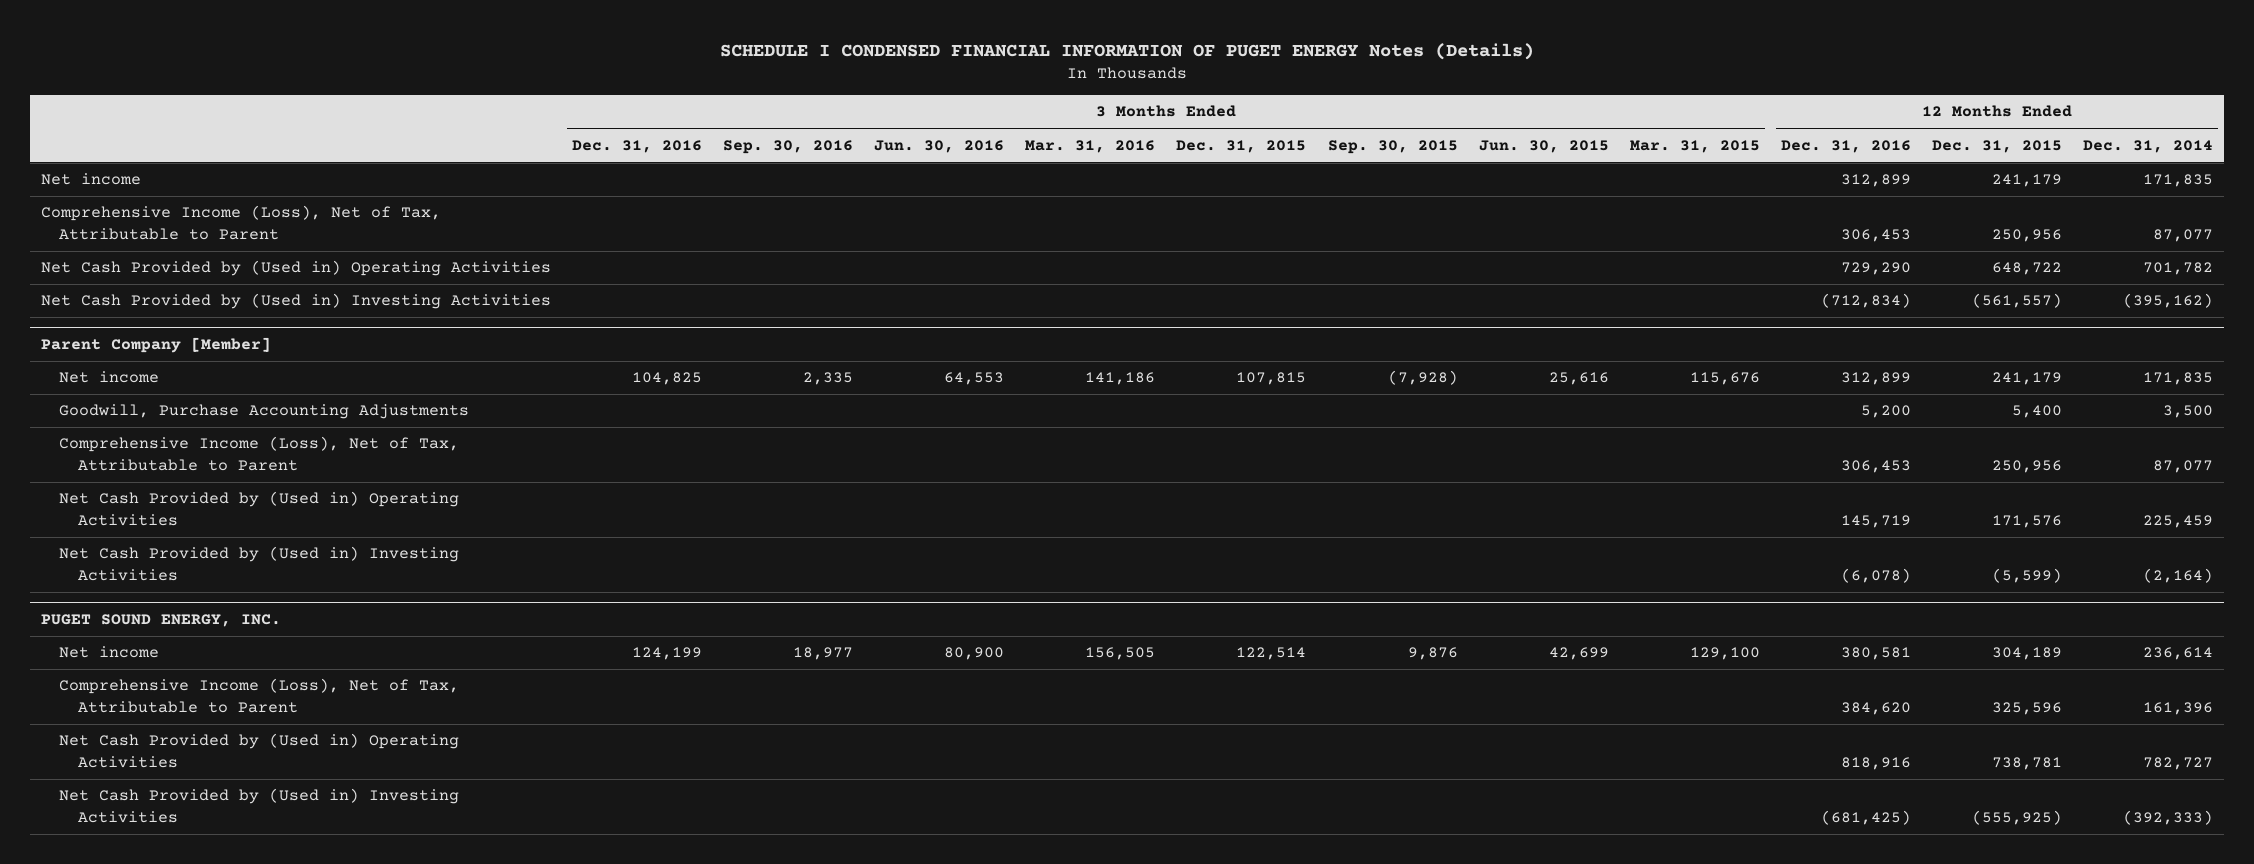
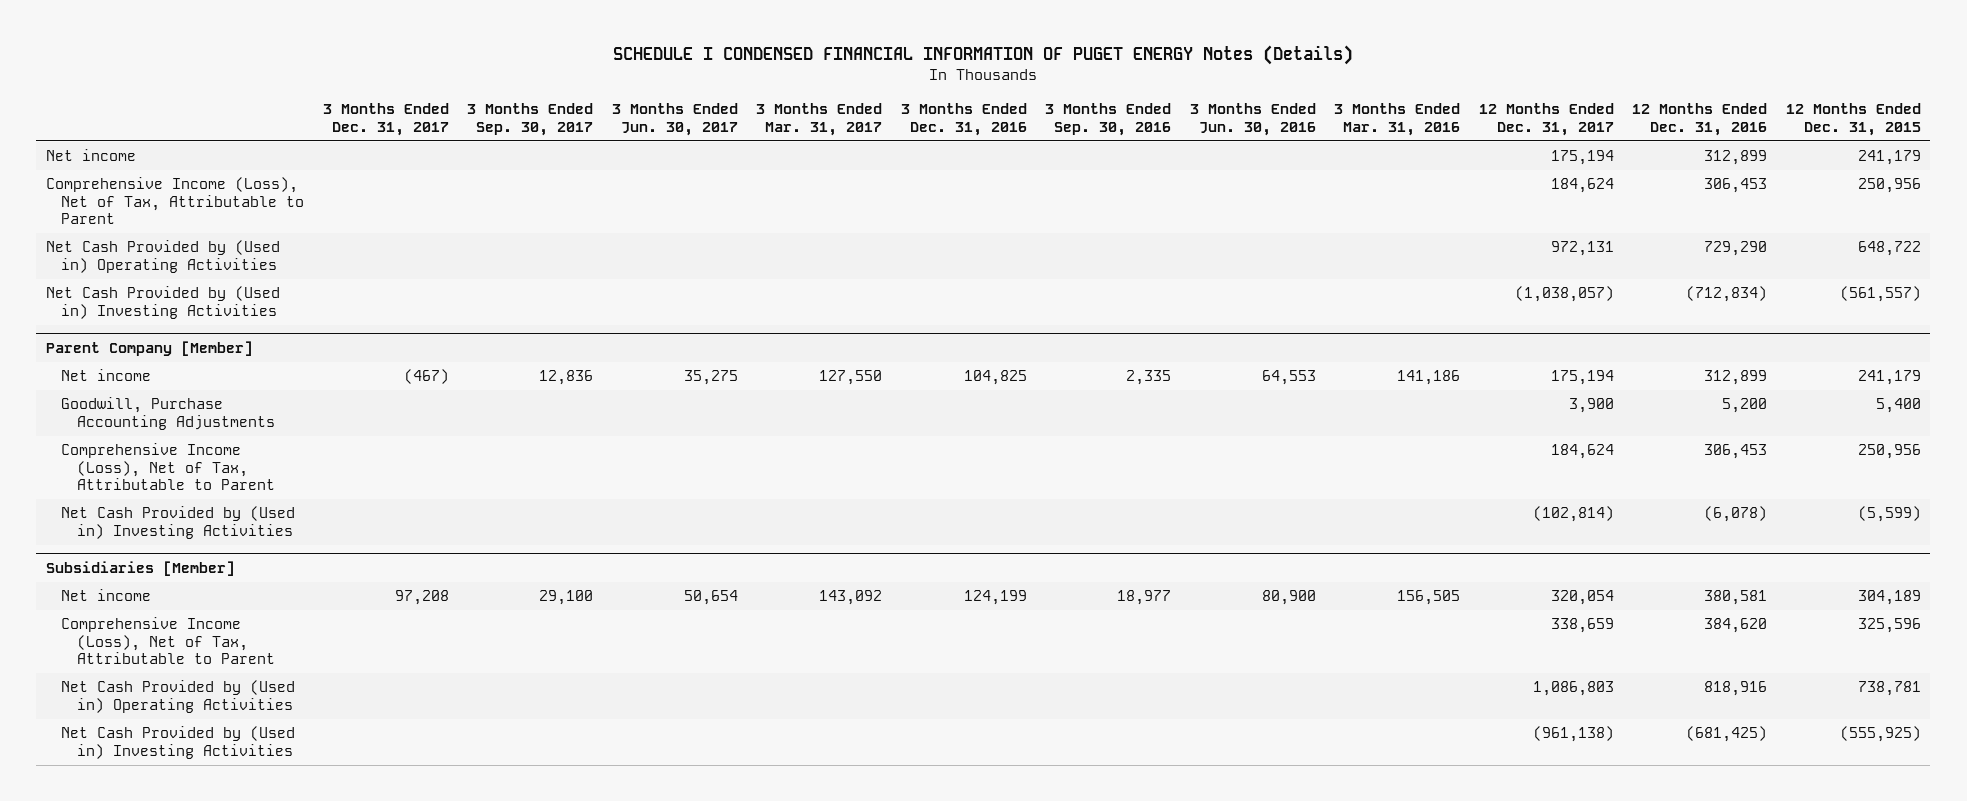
- | 3 Months Ended Dec. 31, 2016 | 3 Months Ended Sep. 30, 2016 | 3 Months Ended Jun. 30, 2016 | 3 Months Ended Mar. 31, 2016 | 3 Months Ended Dec. 31, 2015 | 3 Months Ended Sep. 30, 2015 | 3 Months Ended Jun. 30, 2015 | 3 Months Ended Mar. 31, 2015 | 12 Months Ended Dec. 31, 2016 | 12 Months Ended Dec. 31, 2015 | 12 Months Ended Dec. 31, 2014
+ | 3 Months Ended Dec. 31, 2017 | 3 Months Ended Sep. 30, 2017 | 3 Months Ended Jun. 30, 2017 | 3 Months Ended Mar. 31, 2017 | 3 Months Ended Dec. 31, 2016 | 3 Months Ended Sep. 30, 2016 | 3 Months Ended Jun. 30, 2016 | 3 Months Ended Mar. 31, 2016 | 12 Months Ended Dec. 31, 2017 | 12 Months Ended Dec. 31, 2016 | 12 Months Ended Dec. 31, 2015
@ Parent Company [Member]
- Net Cash Provided by (Used in) Operating Activities | | | | | | | | | 145,719 | 171,576 | 225,459
- PUGET SOUND ENERGY, INC.
+ Subsidiaries [Member]

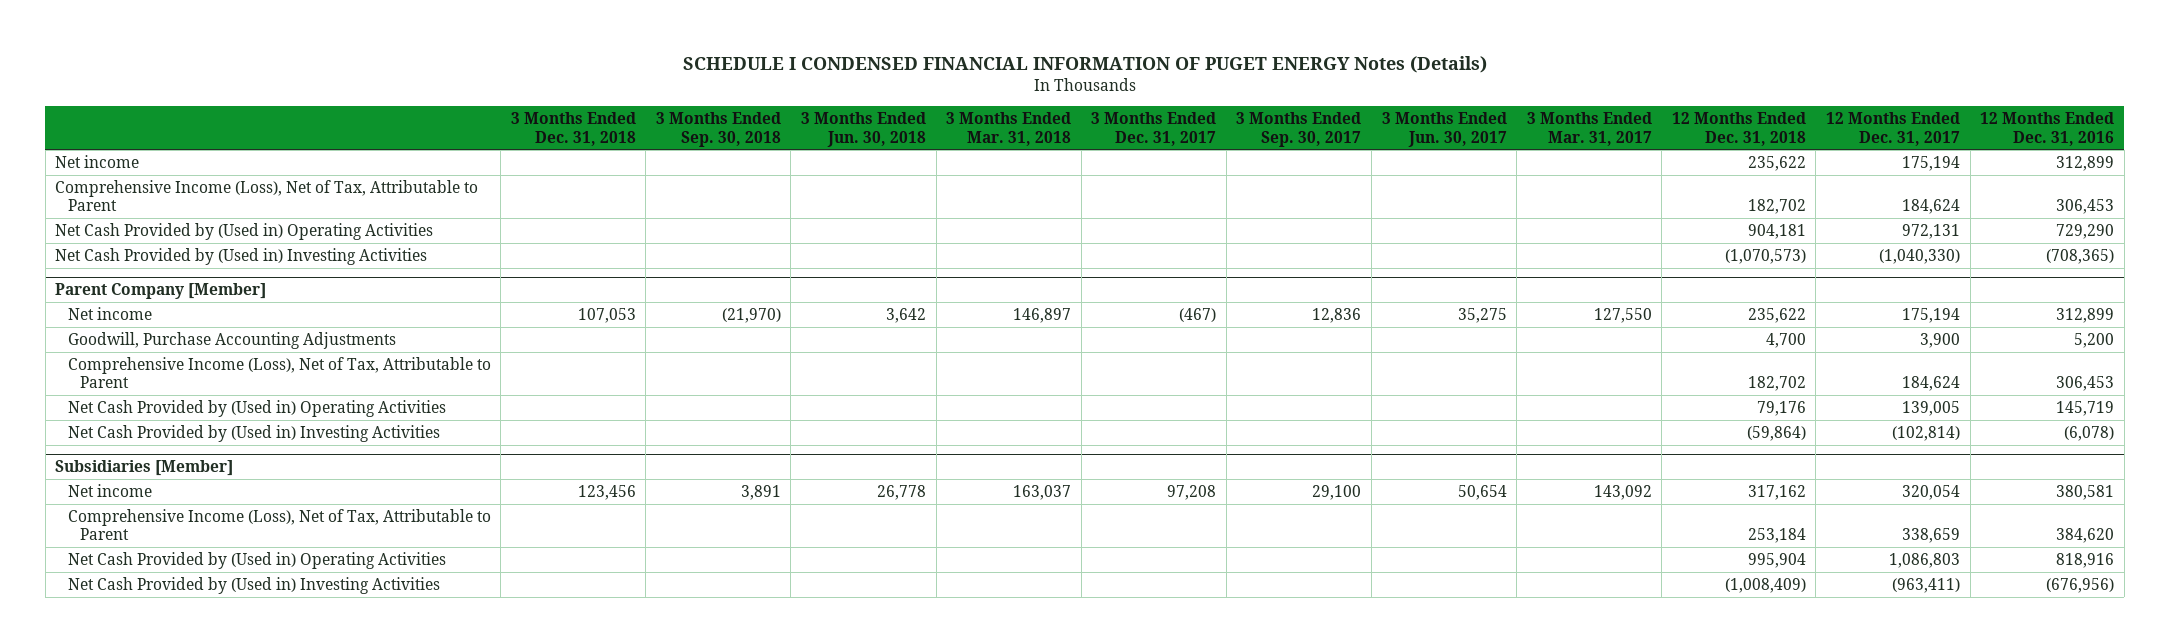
- | 3 Months Ended Dec. 31, 2017 | 3 Months Ended Sep. 30, 2017 | 3 Months Ended Jun. 30, 2017 | 3 Months Ended Mar. 31, 2017 | 3 Months Ended Dec. 31, 2016 | 3 Months Ended Sep. 30, 2016 | 3 Months Ended Jun. 30, 2016 | 3 Months Ended Mar. 31, 2016 | 12 Months Ended Dec. 31, 2017 | 12 Months Ended Dec. 31, 2016 | 12 Months Ended Dec. 31, 2015
+ | 3 Months Ended Dec. 31, 2018 | 3 Months Ended Sep. 30, 2018 | 3 Months Ended Jun. 30, 2018 | 3 Months Ended Mar. 31, 2018 | 3 Months Ended Dec. 31, 2017 | 3 Months Ended Sep. 30, 2017 | 3 Months Ended Jun. 30, 2017 | 3 Months Ended Mar. 31, 2017 | 12 Months Ended Dec. 31, 2018 | 12 Months Ended Dec. 31, 2017 | 12 Months Ended Dec. 31, 2016
- Net Cash Provided by (Used in) Investing Activities | | | | | | | | | (1,038,057) | (712,834) | (561,557)
+ Net Cash Provided by (Used in) Investing Activities | | | | | | | | | (1,070,573) | (1,040,330) | (708,365)
@ Parent Company [Member]
+ Net Cash Provided by (Used in) Operating Activities | | | | | | | | | 79,176 | 139,005 | 145,719
@ Subsidiaries [Member]
- Net Cash Provided by (Used in) Investing Activities | | | | | | | | | (961,138) | (681,425) | (555,925)
+ Net Cash Provided by (Used in) Investing Activities | | | | | | | | | (1,008,409) | (963,411) | (676,956)

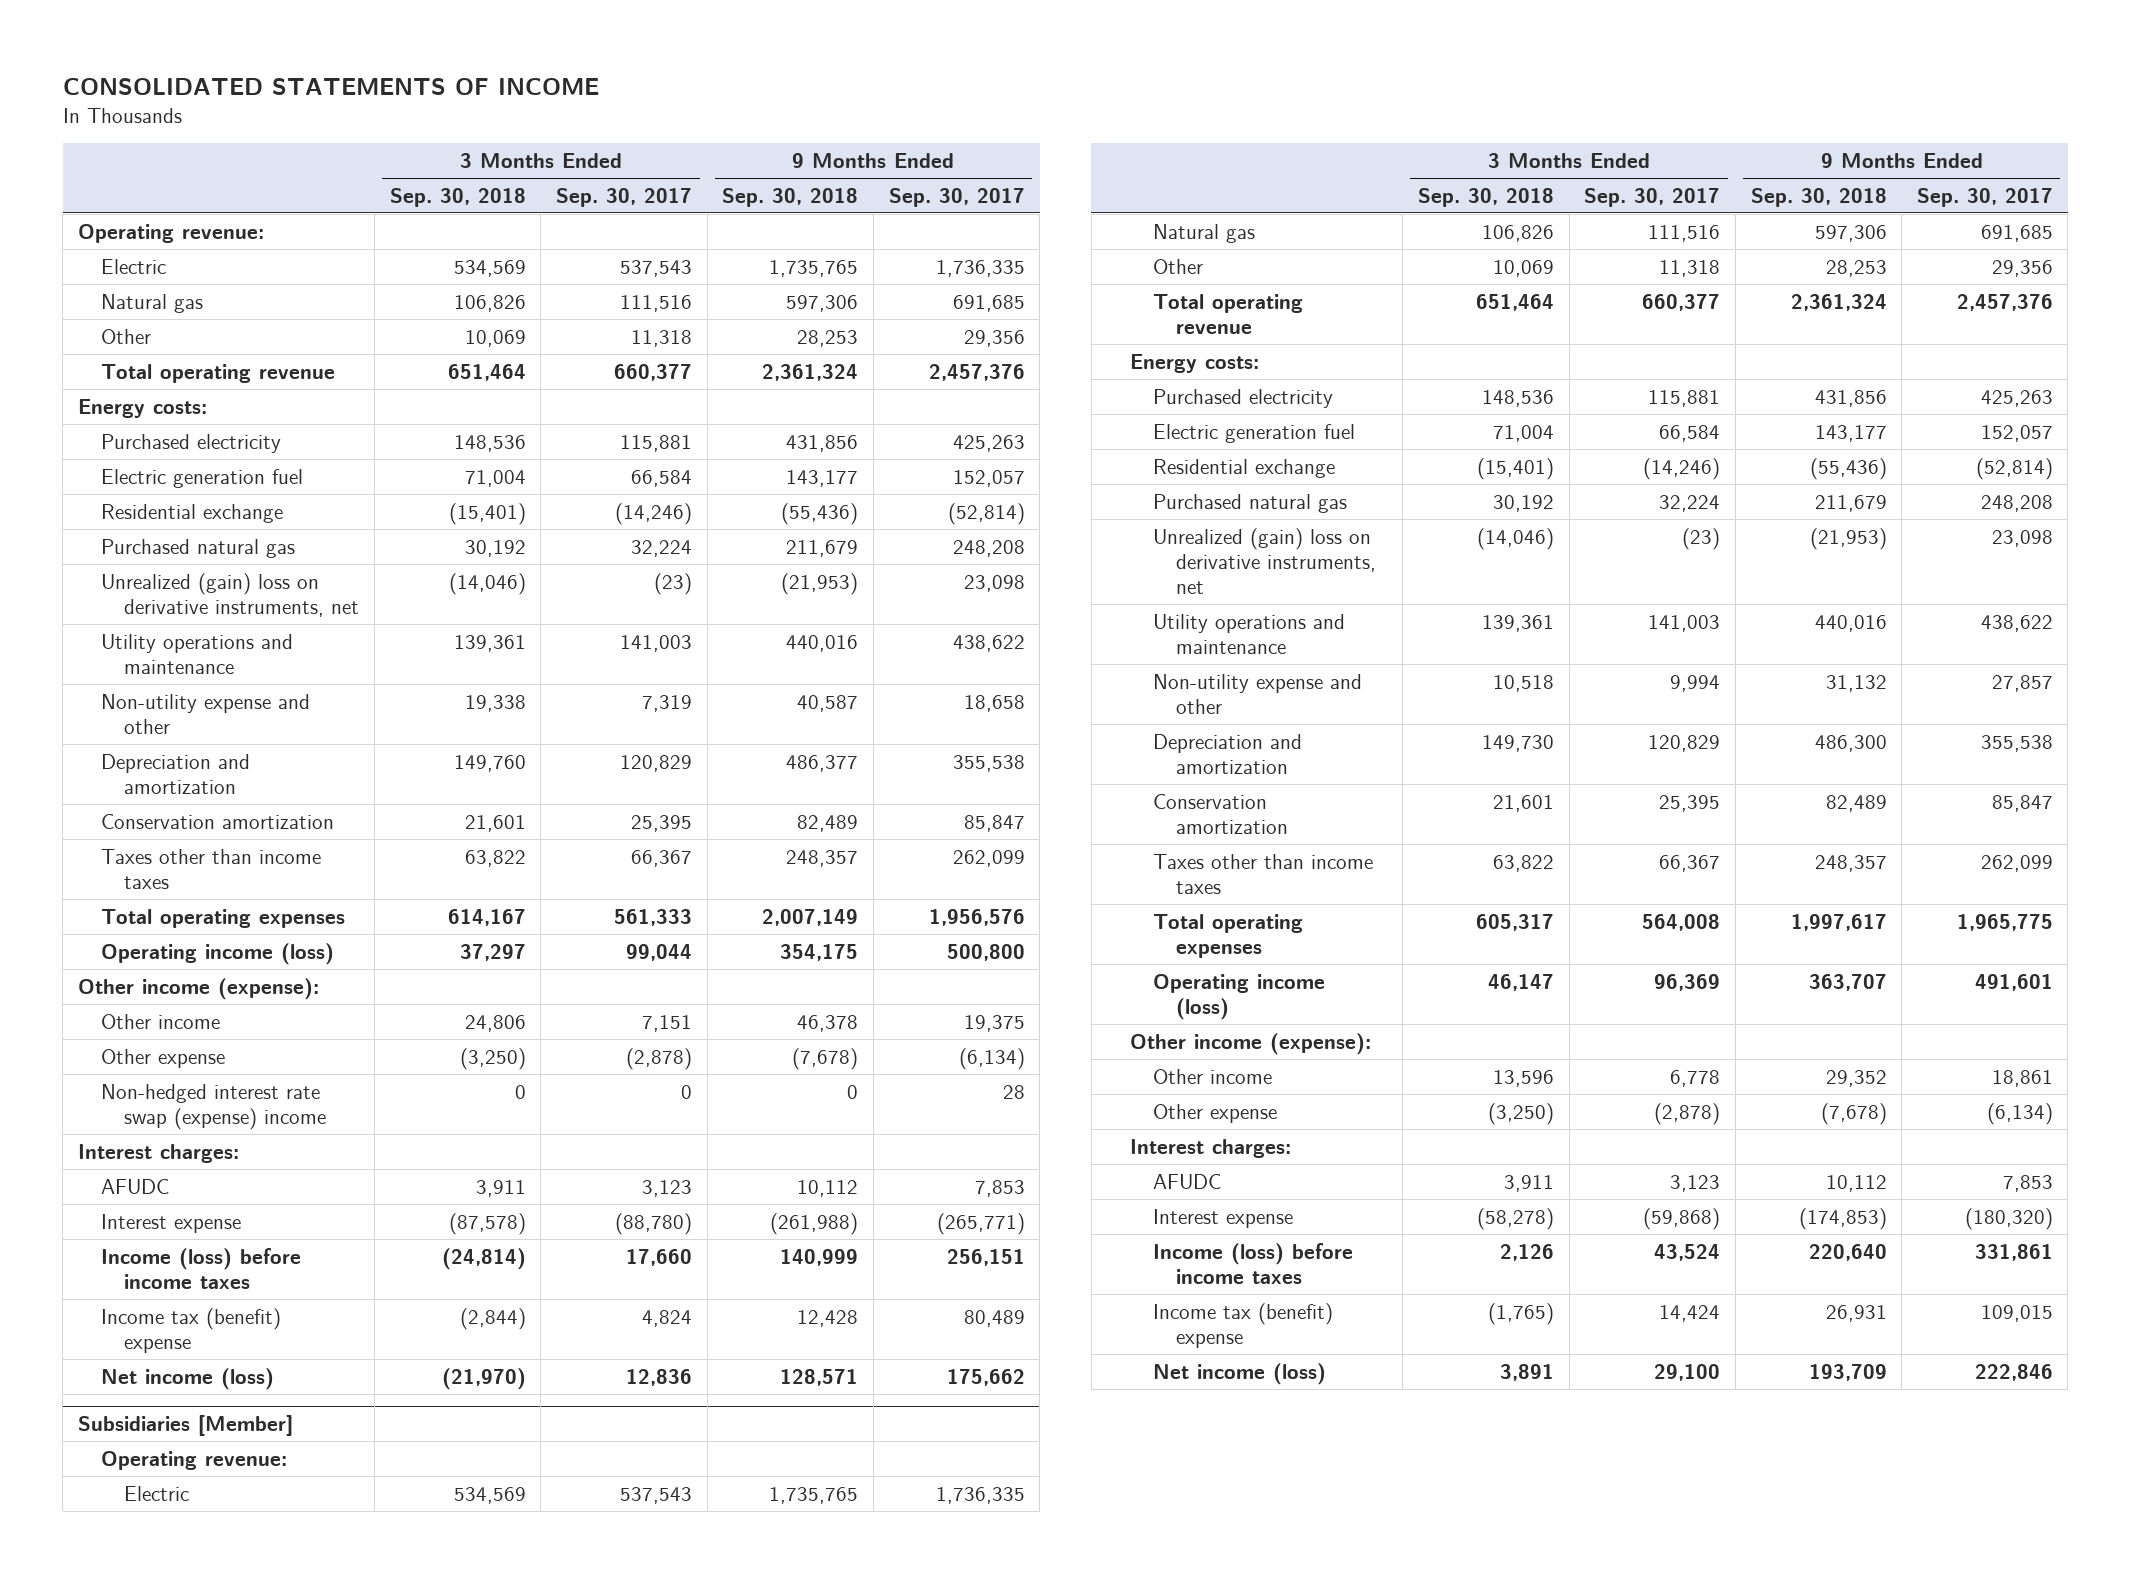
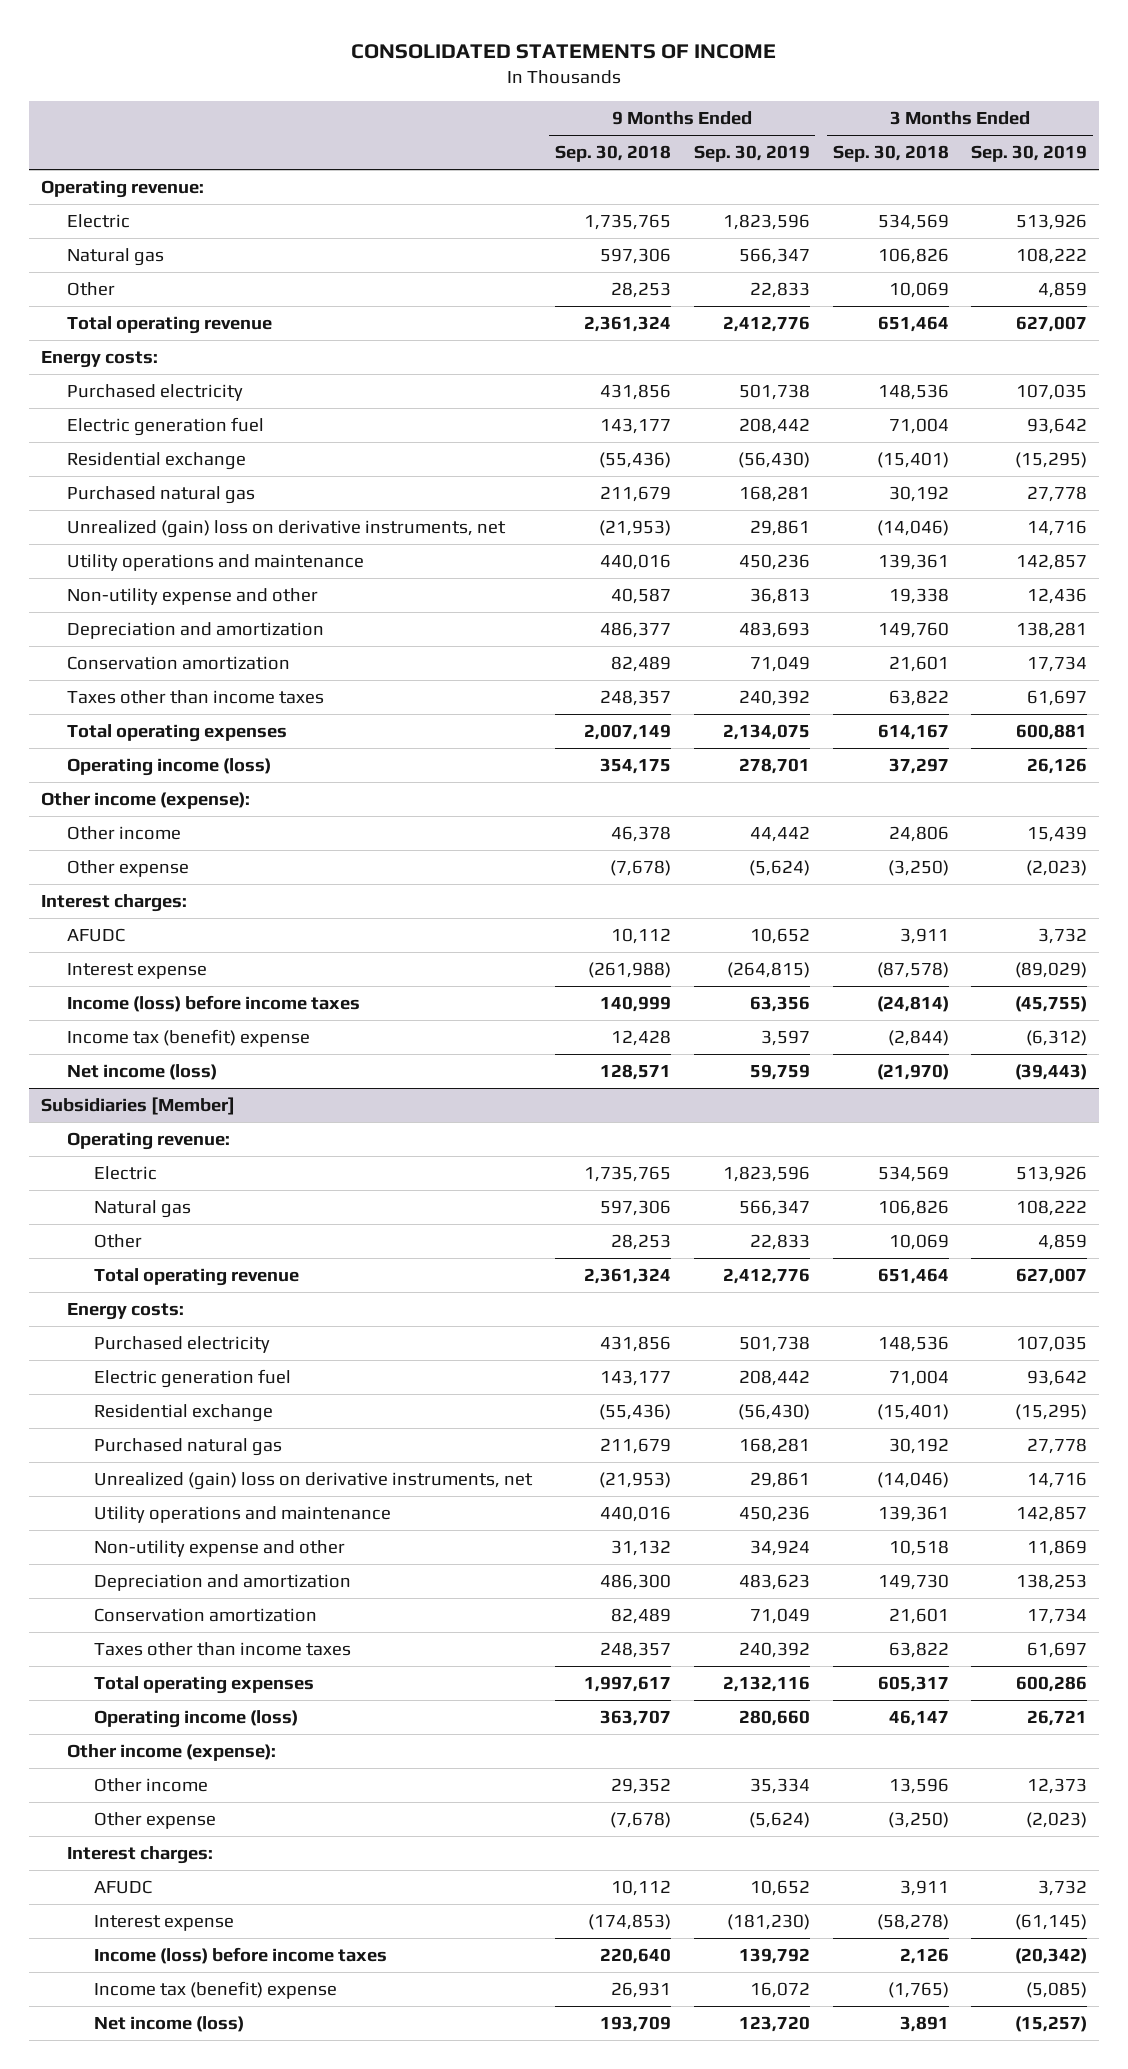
- | 3 Months Ended Sep. 30, 2018 | 3 Months Ended Sep. 30, 2017 | 9 Months Ended Sep. 30, 2018 | 9 Months Ended Sep. 30, 2017
+ | 9 Months Ended Sep. 30, 2018 | 9 Months Ended Sep. 30, 2019 | 3 Months Ended Sep. 30, 2018 | 3 Months Ended Sep. 30, 2019
- Non-hedged interest rate swap (expense) income | 0 | 0 | 0 | 28

